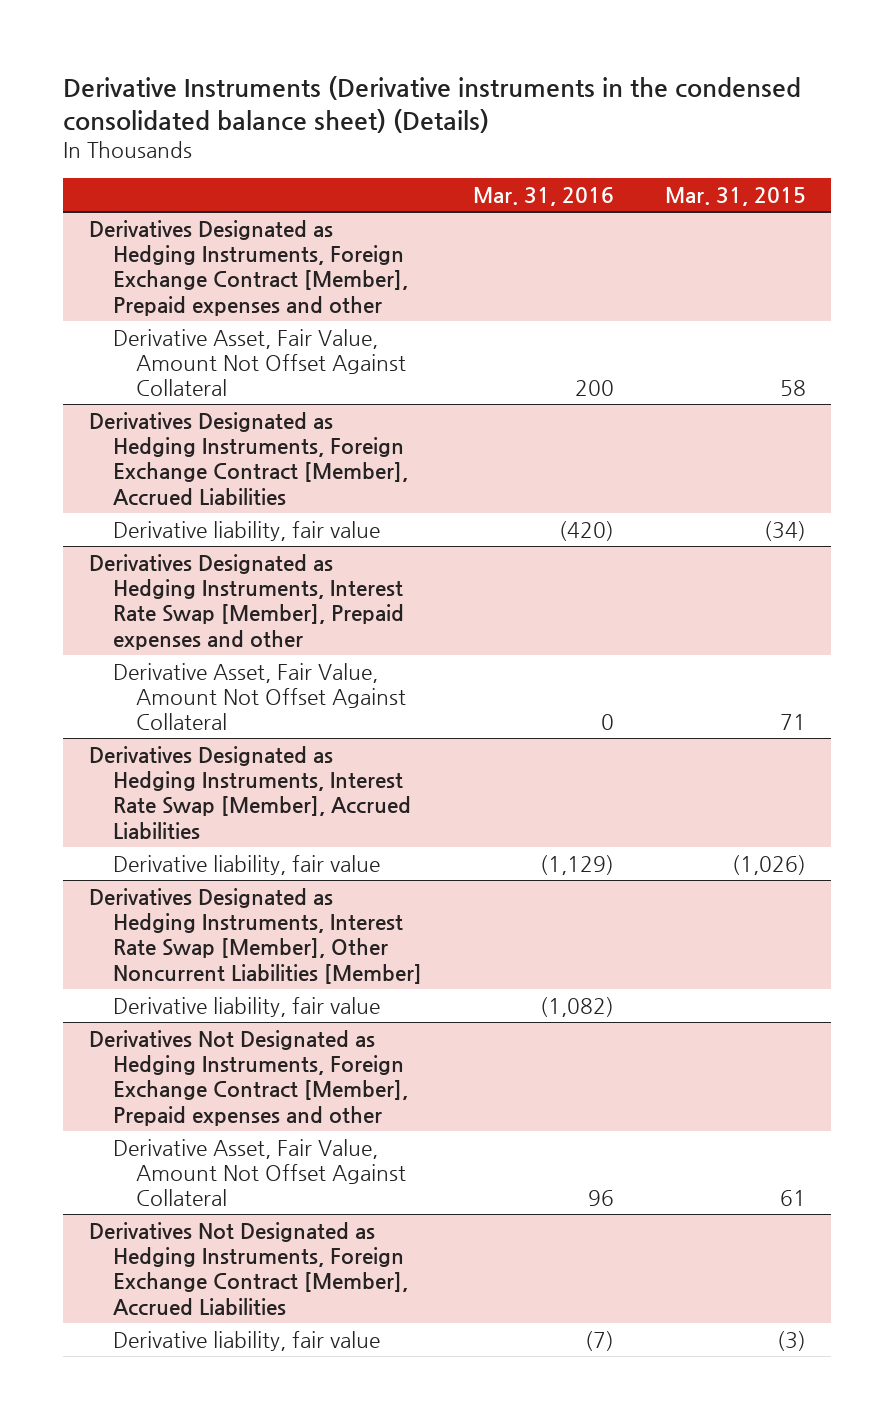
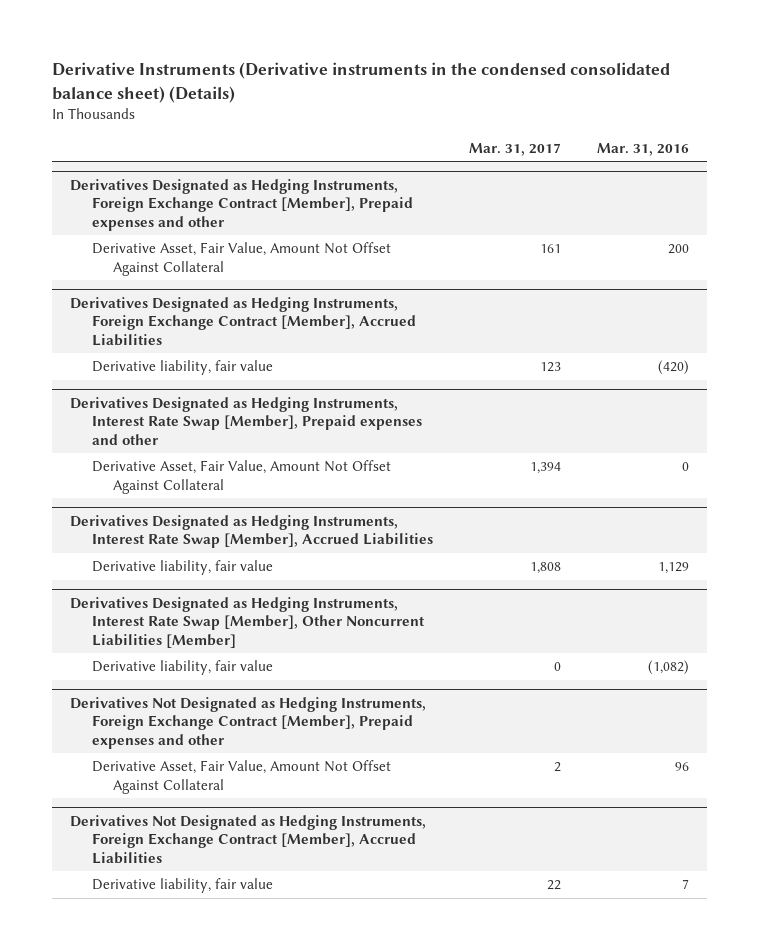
- | Mar. 31, 2016 | Mar. 31, 2015
+ | Mar. 31, 2017 | Mar. 31, 2016
@ Derivatives Designated as Hedging Instruments, Interest Rate Swap [Member], Accrued Liabilities
- Derivative liability, fair value | (1,129) | (1,026)
+ Derivative liability, fair value | 1,808 | 1,129
@ Derivatives Not Designated as Hedging Instruments, Foreign Exchange Contract [Member], Accrued Liabilities
- Derivative liability, fair value | (7) | (3)
+ Derivative liability, fair value | 22 | 7

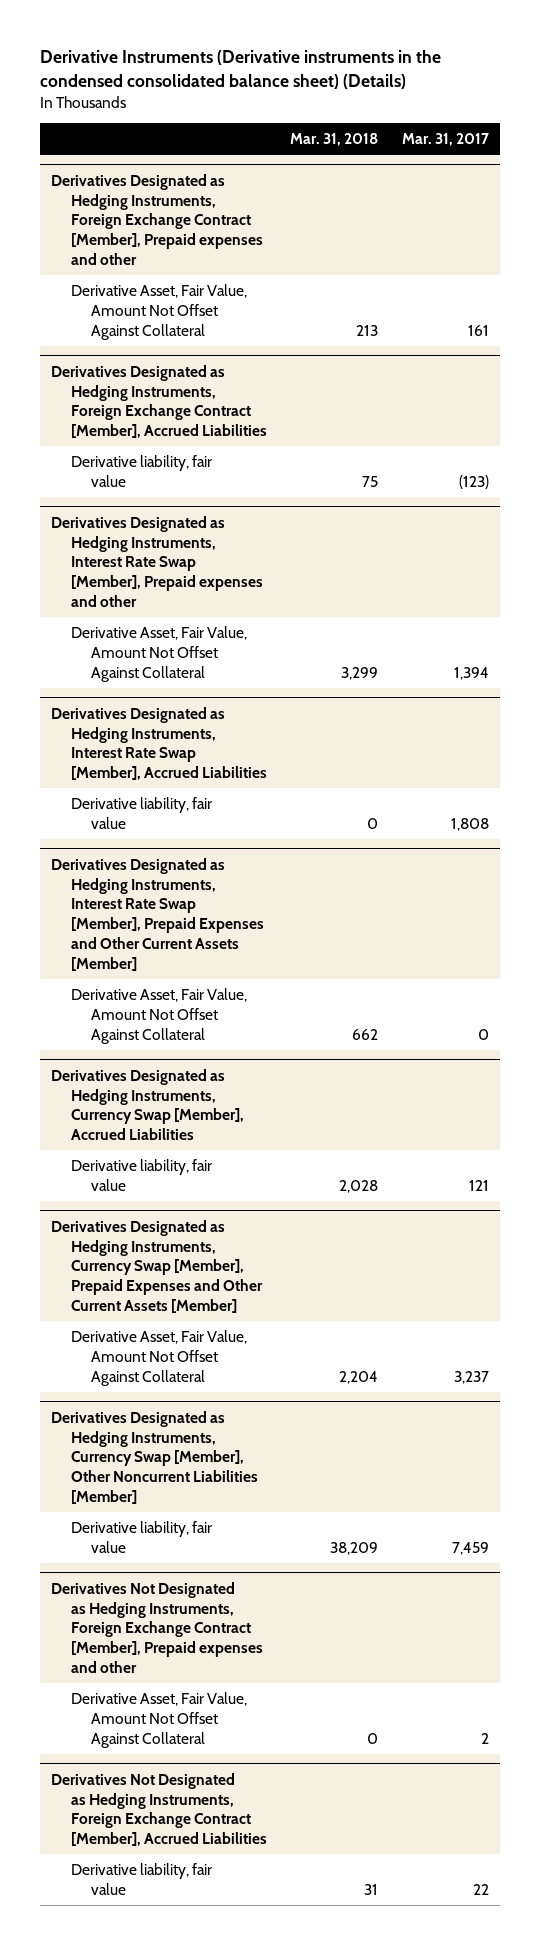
- | Mar. 31, 2017 | Mar. 31, 2016
+ | Mar. 31, 2018 | Mar. 31, 2017
@ Derivatives Designated as Hedging Instruments, Foreign Exchange Contract [Member], Accrued Liabilities
- Derivative liability, fair value | 123 | (420)
+ Derivative liability, fair value | 75 | (123)
- Derivatives Designated as Hedging Instruments, Interest Rate Swap [Member], Other Noncurrent Liabilities [Member]
- Derivative liability, fair value | 0 | (1,082)
+ Derivatives Designated as Hedging Instruments, Interest Rate Swap [Member], Prepaid Expenses and Other Current Assets [Member]
+ Derivative Asset, Fair Value, Amount Not Offset Against Collateral | 662 | 0
+ Derivatives Designated as Hedging Instruments, Currency Swap [Member], Accrued Liabilities
+ Derivative liability, fair value | 2,028 | 121
+ Derivatives Designated as Hedging Instruments, Currency Swap [Member], Prepaid Expenses and Other Current Assets [Member]
+ Derivative Asset, Fair Value, Amount Not Offset Against Collateral | 2,204 | 3,237
+ Derivatives Designated as Hedging Instruments, Currency Swap [Member], Other Noncurrent Liabilities [Member]
+ Derivative liability, fair value | 38,209 | 7,459

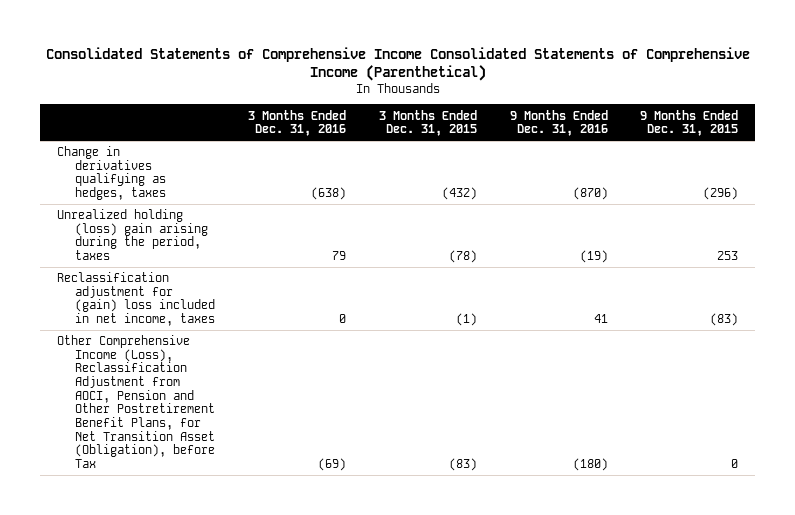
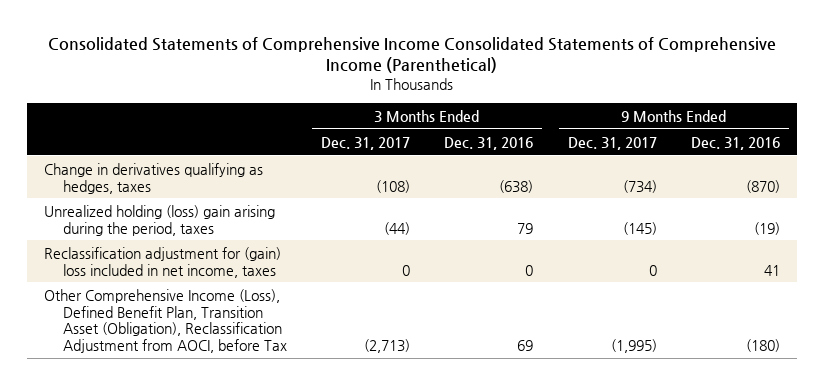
- | 3 Months Ended Dec. 31, 2016 | 3 Months Ended Dec. 31, 2015 | 9 Months Ended Dec. 31, 2016 | 9 Months Ended Dec. 31, 2015
+ | 3 Months Ended Dec. 31, 2017 | 3 Months Ended Dec. 31, 2016 | 9 Months Ended Dec. 31, 2017 | 9 Months Ended Dec. 31, 2016
- Other Comprehensive Income (Loss), Reclassification Adjustment from AOCI, Pension and Other Postretirement Benefit Plans, for Net Transition Asset (Obligation), before Tax | (69) | (83) | (180) | 0
+ Other Comprehensive Income (Loss), Defined Benefit Plan, Transition Asset (Obligation), Reclassification Adjustment from AOCI, before Tax | (2,713) | 69 | (1,995) | (180)

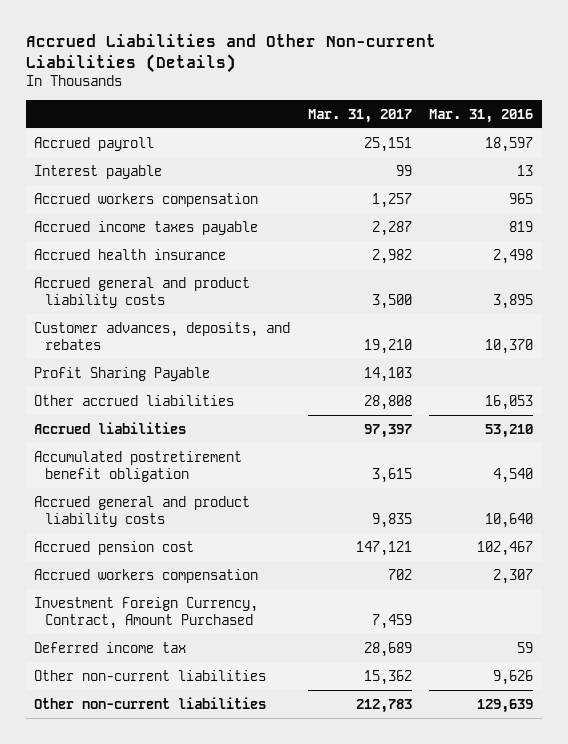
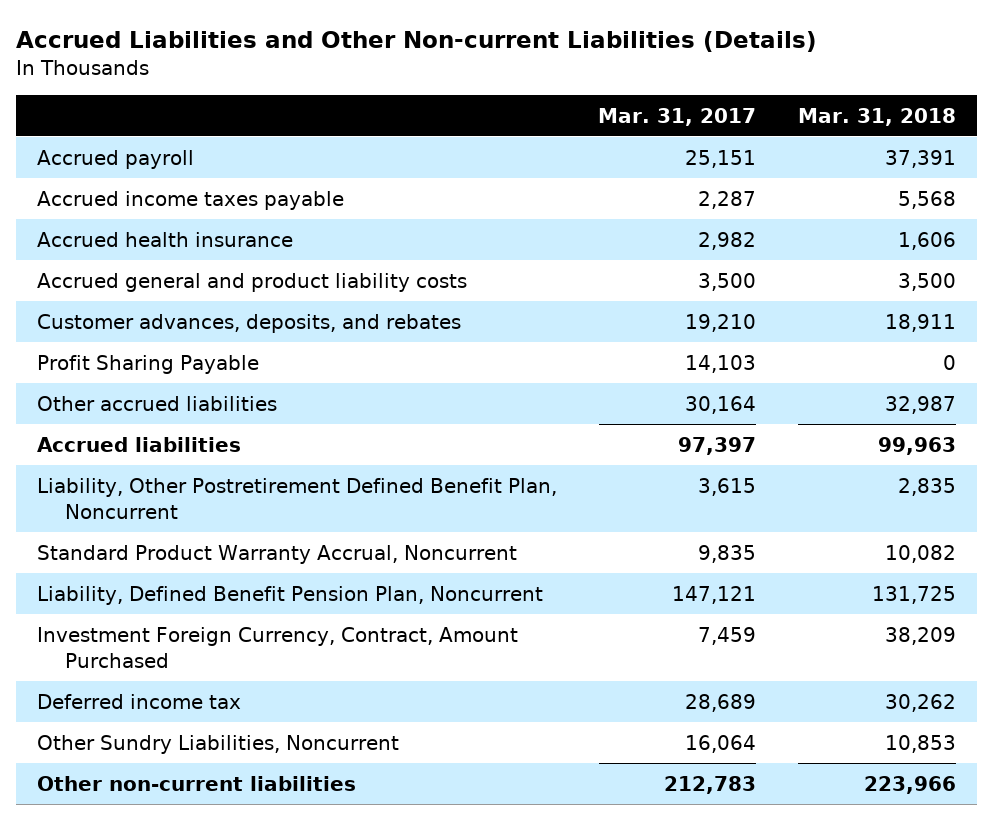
- | Mar. 31, 2017 | Mar. 31, 2016
+ | Mar. 31, 2017 | Mar. 31, 2018
- Interest payable | 99 | 13
- Accrued workers compensation | 1,257 | 965
- Other accrued liabilities | 28,808 | 16,053
+ Other accrued liabilities | 30,164 | 32,987
- Accumulated postretirement benefit obligation | 3,615 | 4,540
- Accrued general and product liability costs | 9,835 | 10,640
- Accrued pension cost | 147,121 | 102,467
- Accrued workers compensation | 702 | 2,307
+ Liability, Other Postretirement Defined Benefit Plan, Noncurrent | 3,615 | 2,835
+ Standard Product Warranty Accrual, Noncurrent | 9,835 | 10,082
+ Liability, Defined Benefit Pension Plan, Noncurrent | 147,121 | 131,725
- Other non-current liabilities | 15,362 | 9,626
+ Other Sundry Liabilities, Noncurrent | 16,064 | 10,853

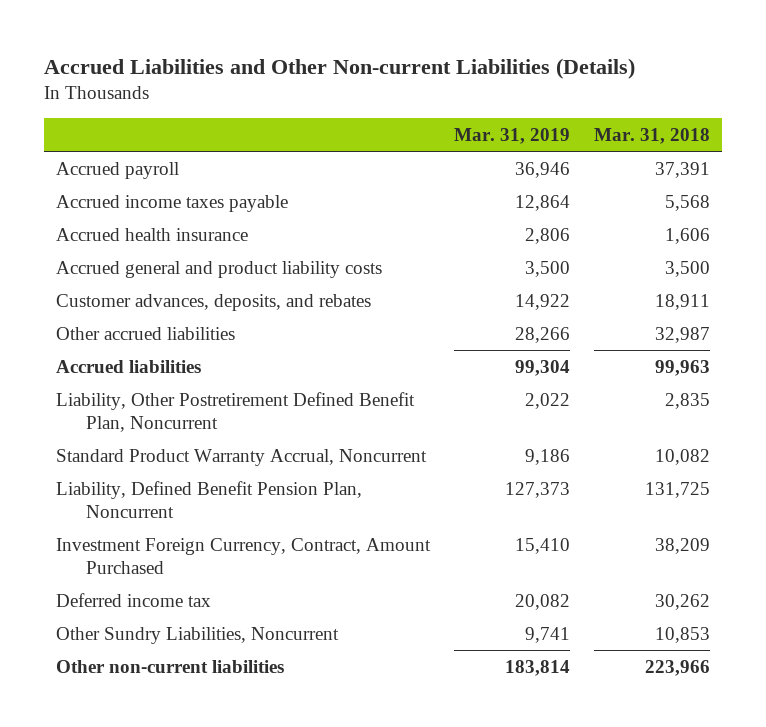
- | Mar. 31, 2017 | Mar. 31, 2018
+ | Mar. 31, 2019 | Mar. 31, 2018
- Profit Sharing Payable | 14,103 | 0

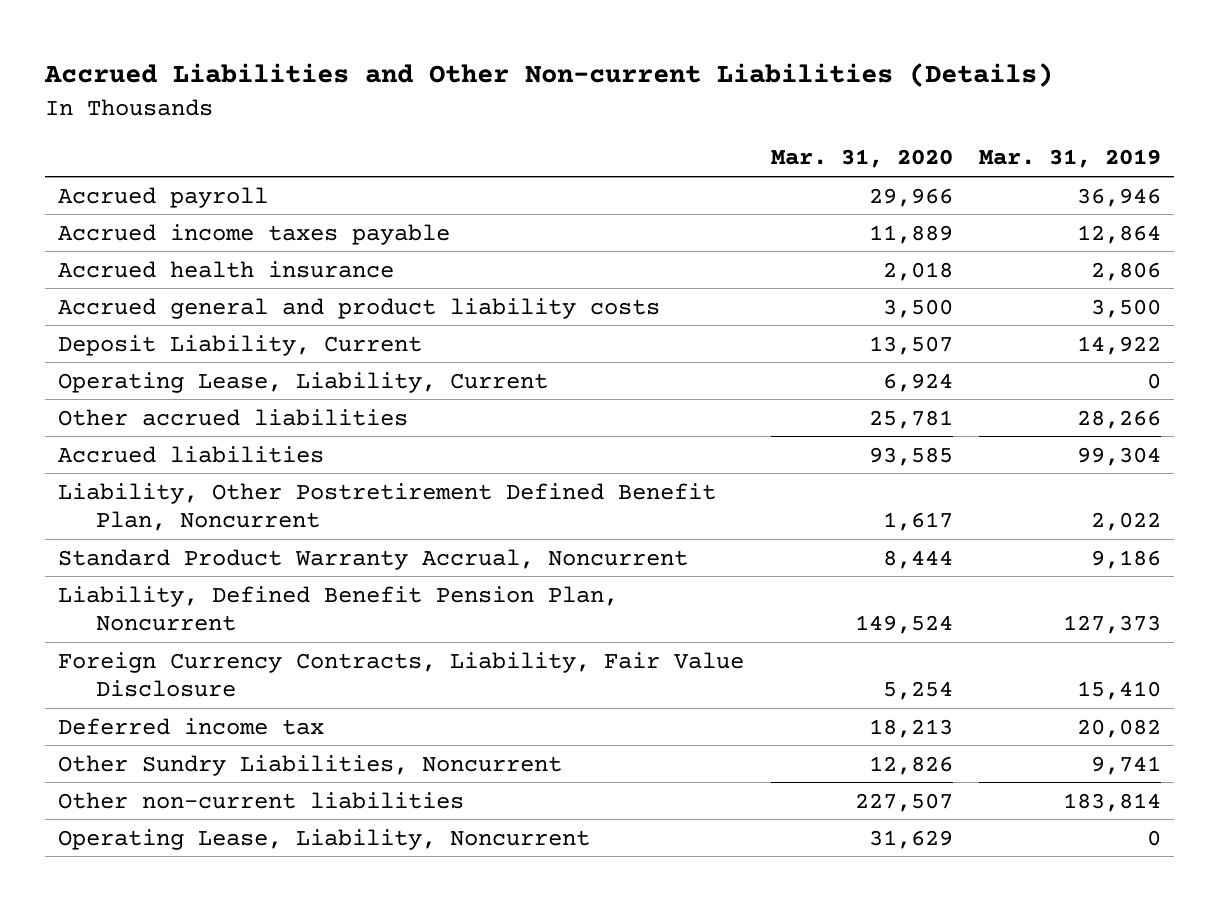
- | Mar. 31, 2019 | Mar. 31, 2018
+ | Mar. 31, 2020 | Mar. 31, 2019
- Customer advances, deposits, and rebates | 14,922 | 18,911
+ Deposit Liability, Current | 13,507 | 14,922
+ Operating Lease, Liability, Current | 6,924 | 0
- Investment Foreign Currency, Contract, Amount Purchased | 15,410 | 38,209
+ Foreign Currency Contracts, Liability, Fair Value Disclosure | 5,254 | 15,410
+ Operating Lease, Liability, Noncurrent | 31,629 | 0

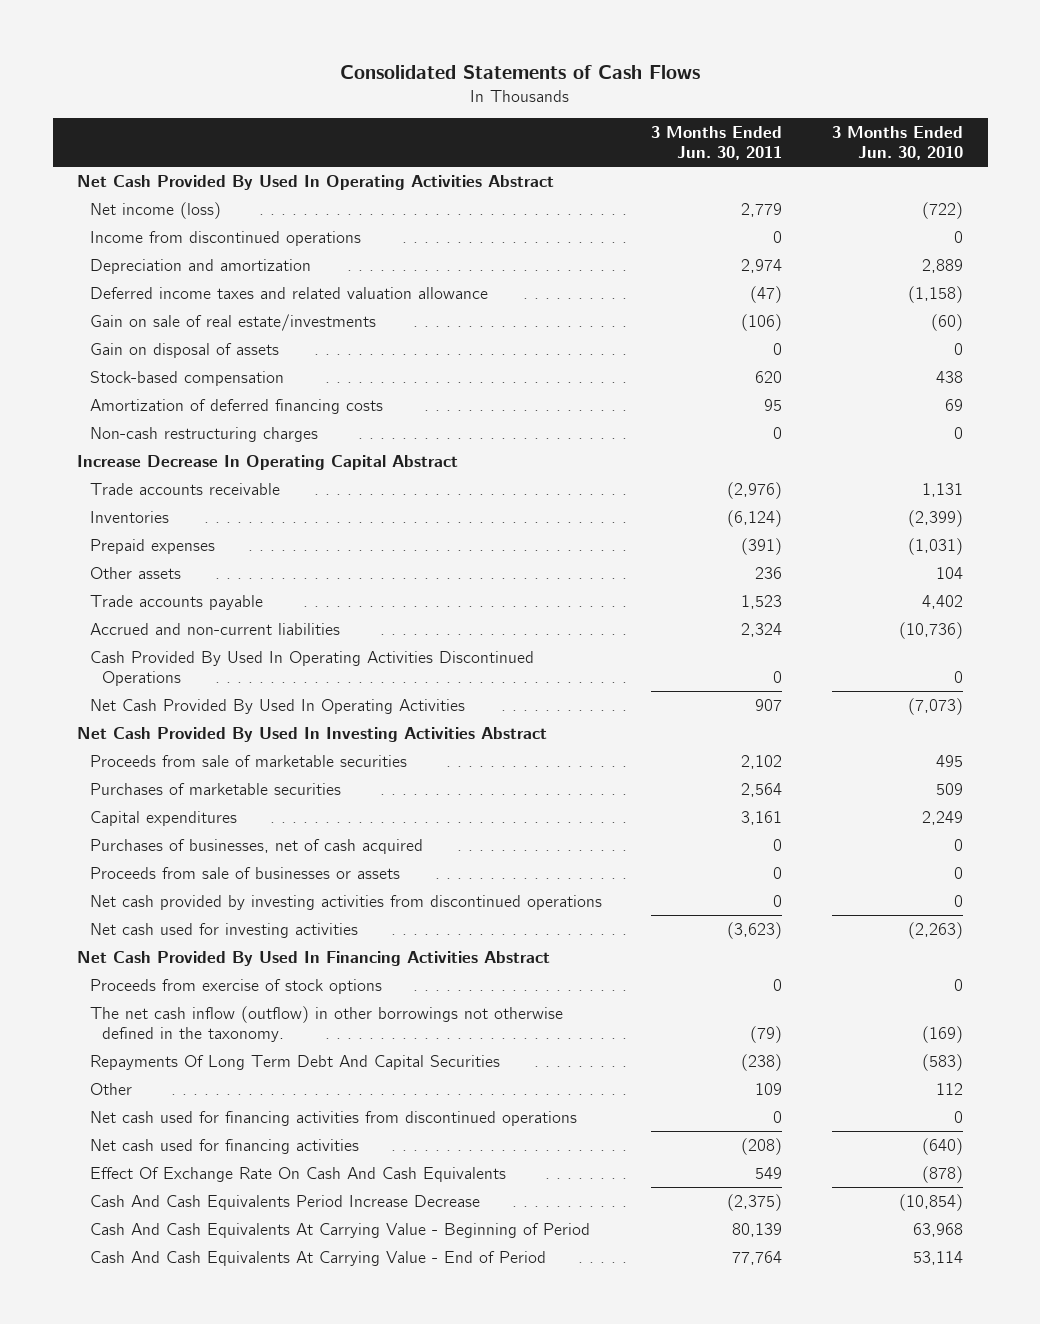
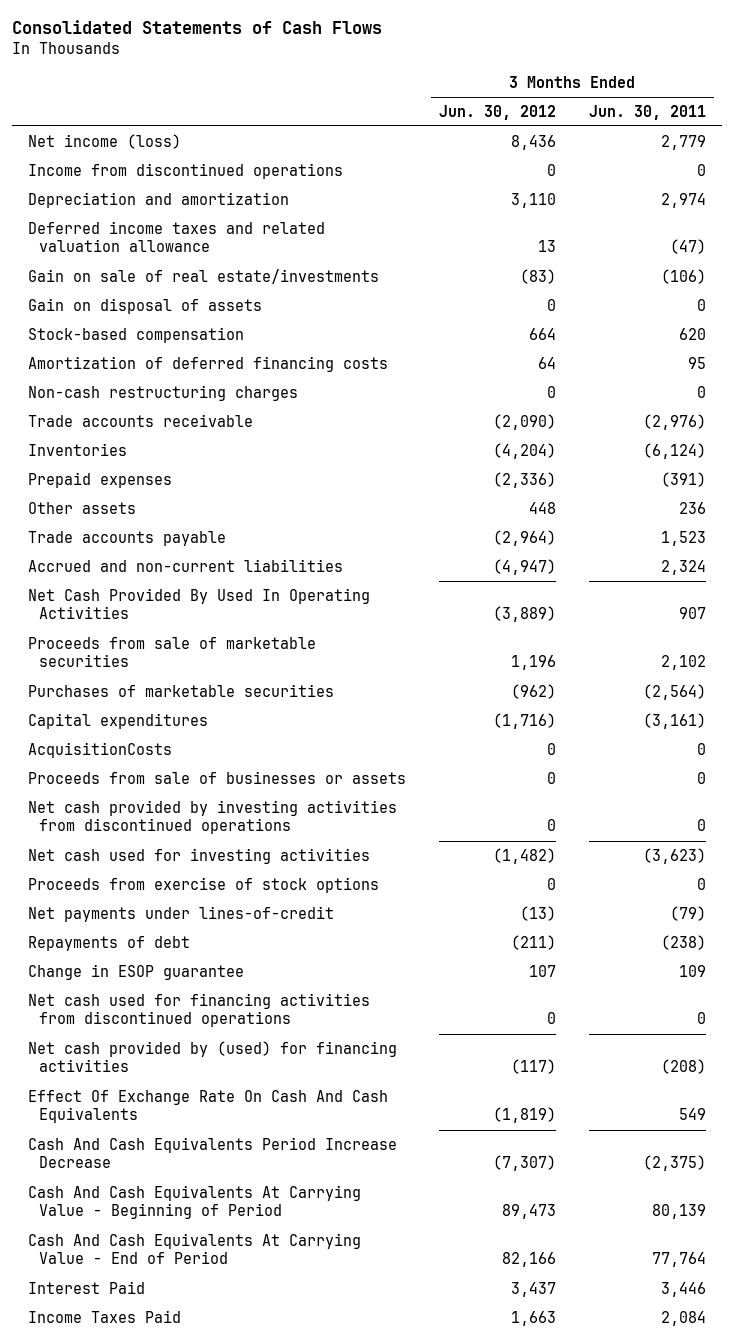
- | 3 Months Ended Jun. 30, 2011 | 3 Months Ended Jun. 30, 2010
+ | 3 Months Ended Jun. 30, 2012 | 3 Months Ended Jun. 30, 2011
- Net Cash Provided By Used In Operating Activities Abstract
- Increase Decrease In Operating Capital Abstract
- Cash Provided By Used In Operating Activities Discontinued Operations | 0 | 0
- Net Cash Provided By Used In Investing Activities Abstract
- Purchases of marketable securities | 2,564 | 509
- Capital expenditures | 3,161 | 2,249
- Purchases of businesses, net of cash acquired | 0 | 0
+ Purchases of marketable securities | (962) | (2,564)
+ Capital expenditures | (1,716) | (3,161)
+ AcquisitionCosts | 0 | 0
- Net Cash Provided By Used In Financing Activities Abstract
- The net cash inflow (outflow) in other borrowings not otherwise defined in the taxonomy. | (79) | (169)
- Repayments Of Long Term Debt And Capital Securities | (238) | (583)
- Other | 109 | 112
+ Net payments under lines-of-credit | (13) | (79)
+ Repayments of debt | (211) | (238)
+ Change in ESOP guarantee | 107 | 109
- Net cash used for financing activities | (208) | (640)
+ Net cash provided by (used) for financing activities | (117) | (208)
+ Interest Paid | 3,437 | 3,446
+ Income Taxes Paid | 1,663 | 2,084

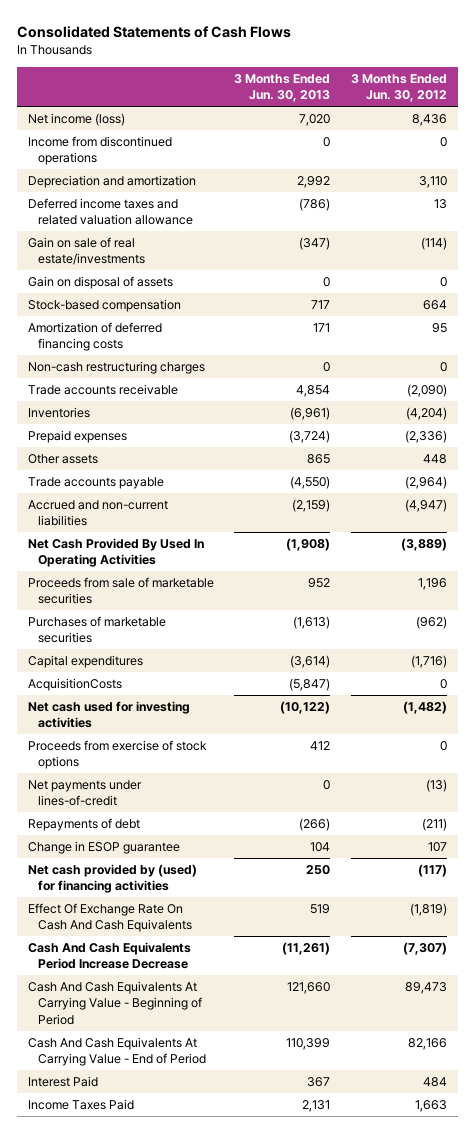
- | 3 Months Ended Jun. 30, 2012 | 3 Months Ended Jun. 30, 2011
+ | 3 Months Ended Jun. 30, 2013 | 3 Months Ended Jun. 30, 2012
- Gain on sale of real estate/investments | (83) | (106)
+ Gain on sale of real estate/investments | (347) | (114)
- Amortization of deferred financing costs | 64 | 95
+ Amortization of deferred financing costs | 171 | 95
- Proceeds from sale of businesses or assets | 0 | 0
- Net cash provided by investing activities from discontinued operations | 0 | 0
- Net cash used for financing activities from discontinued operations | 0 | 0
- Interest Paid | 3,437 | 3,446
+ Interest Paid | 367 | 484

